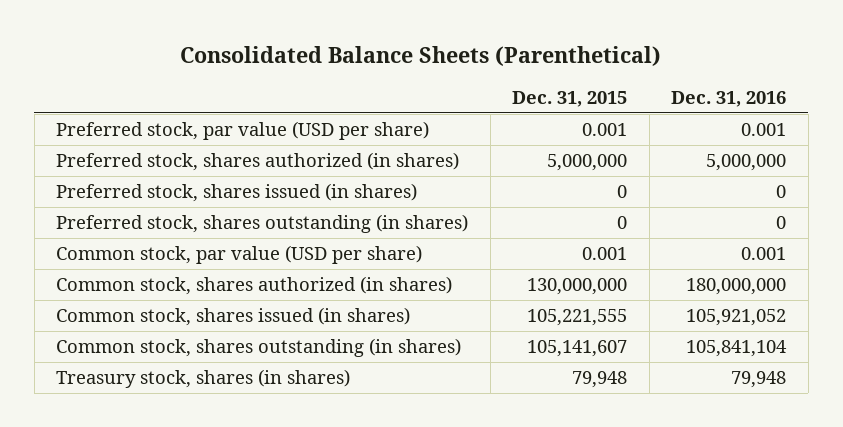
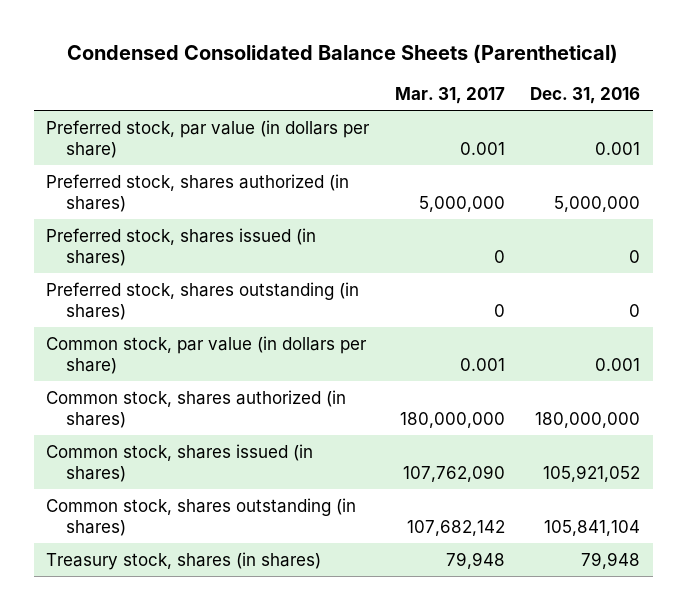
- Consolidated Balance Sheets (Parenthetical)
+ Condensed Consolidated Balance Sheets (Parenthetical)
- | Dec. 31, 2015 | Dec. 31, 2016
+ | Mar. 31, 2017 | Dec. 31, 2016
- Preferred stock, par value (USD per share) | 0.001 | 0.001
+ Preferred stock, par value (in dollars per share) | 0.001 | 0.001
- Common stock, par value (USD per share) | 0.001 | 0.001
+ Common stock, par value (in dollars per share) | 0.001 | 0.001

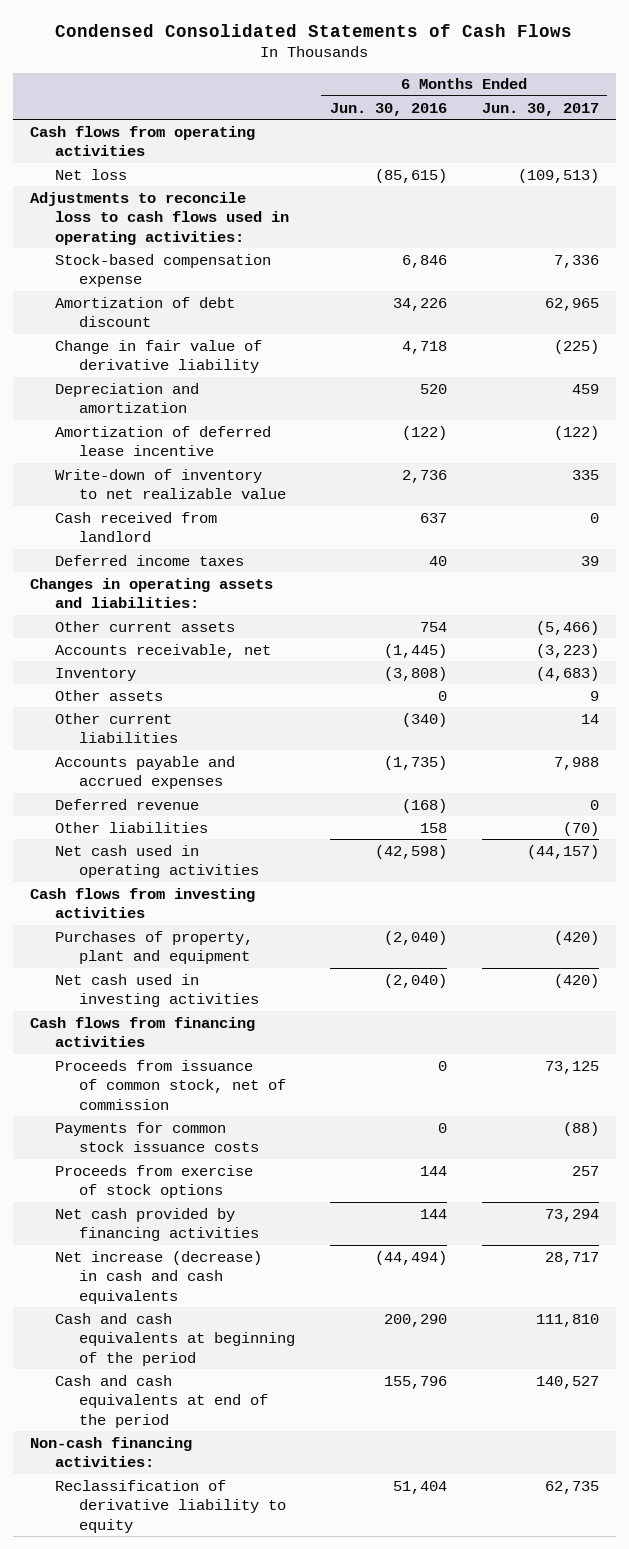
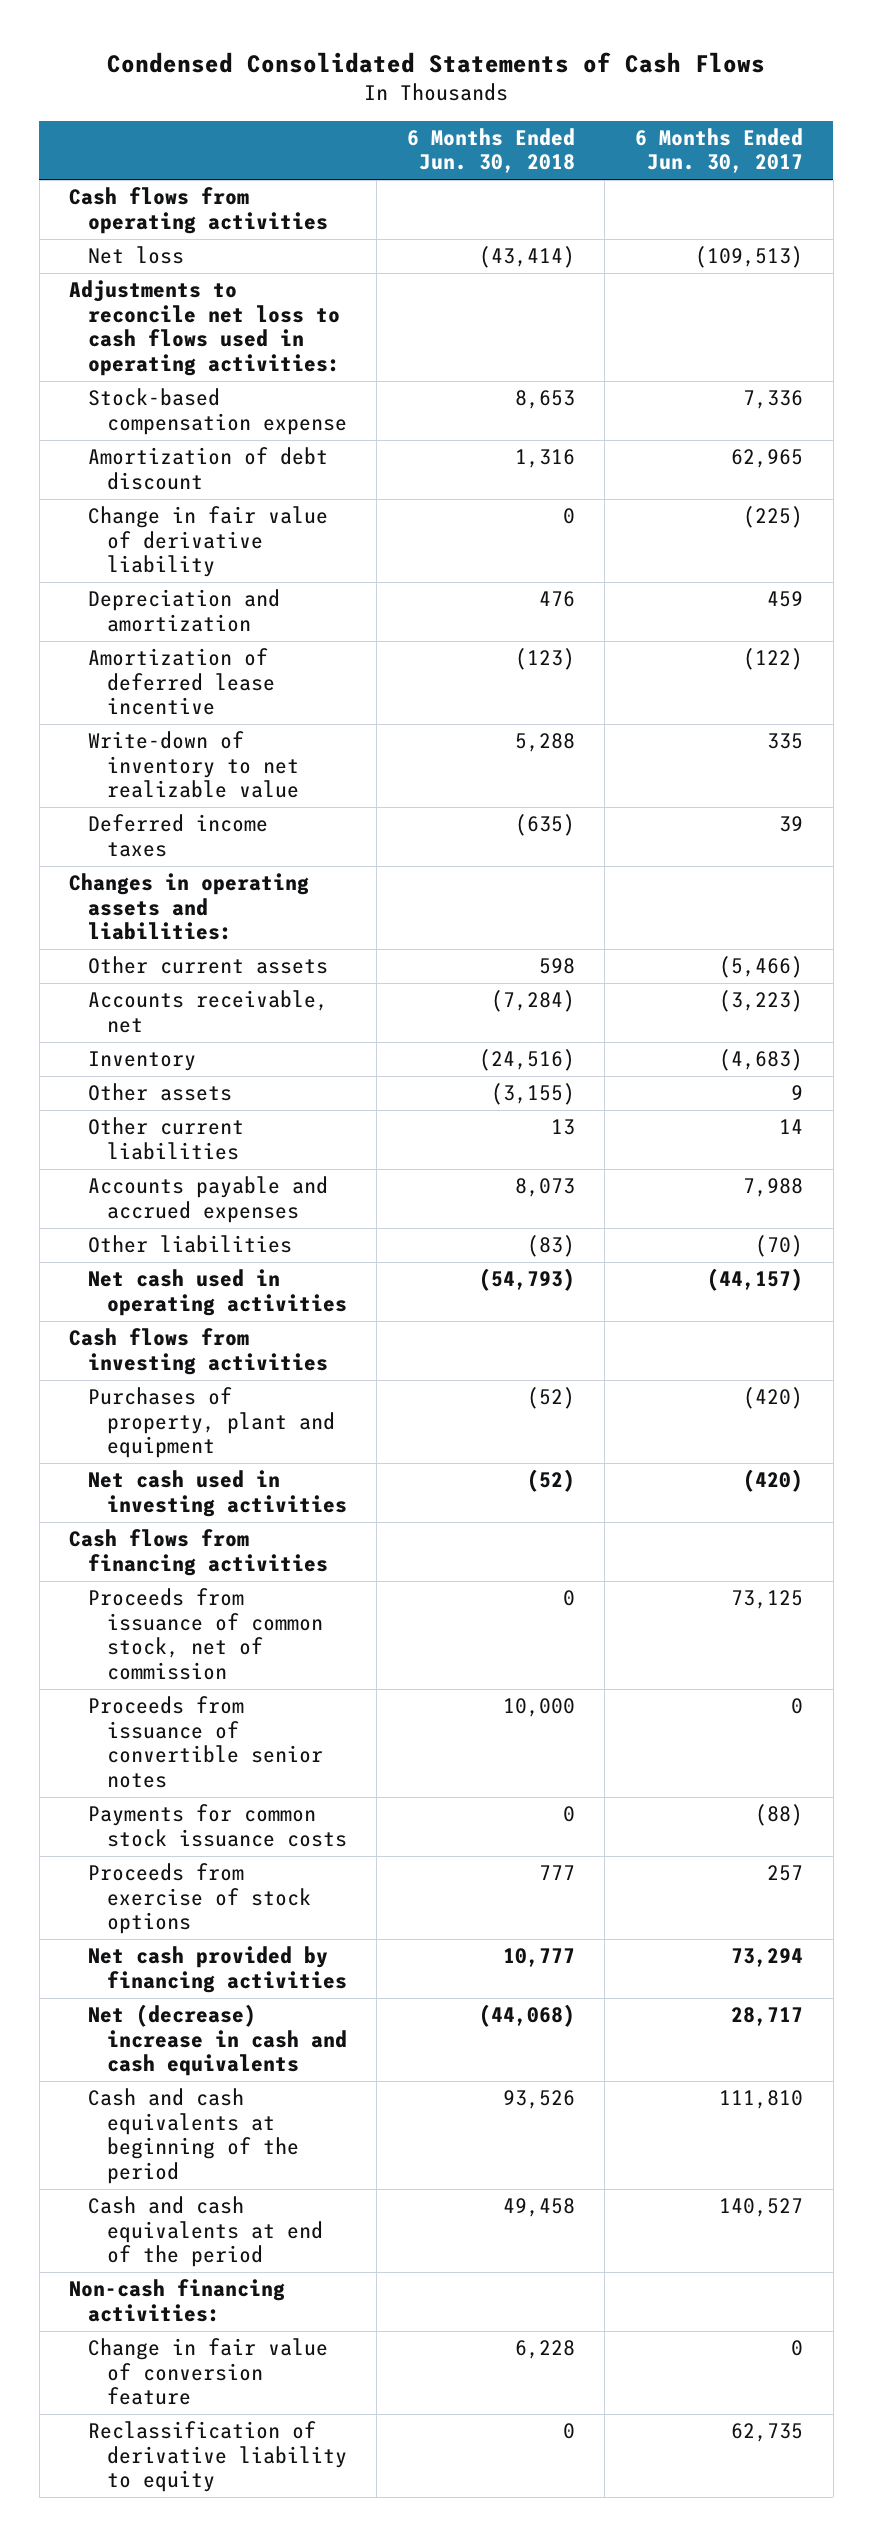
- | 6 Months Ended Jun. 30, 2016 | 6 Months Ended Jun. 30, 2017
+ | 6 Months Ended Jun. 30, 2018 | 6 Months Ended Jun. 30, 2017
- Adjustments to reconcile loss to cash flows used in operating activities:
+ Adjustments to reconcile net loss to cash flows used in operating activities:
- Cash received from landlord | 637 | 0
- Deferred revenue | (168) | 0
+ Proceeds from issuance of convertible senior notes | 10,000 | 0
- Net increase (decrease) in cash and cash equivalents | (44,494) | 28,717
+ Net (decrease) increase in cash and cash equivalents | (44,068) | 28,717
+ Change in fair value of conversion feature | 6,228 | 0

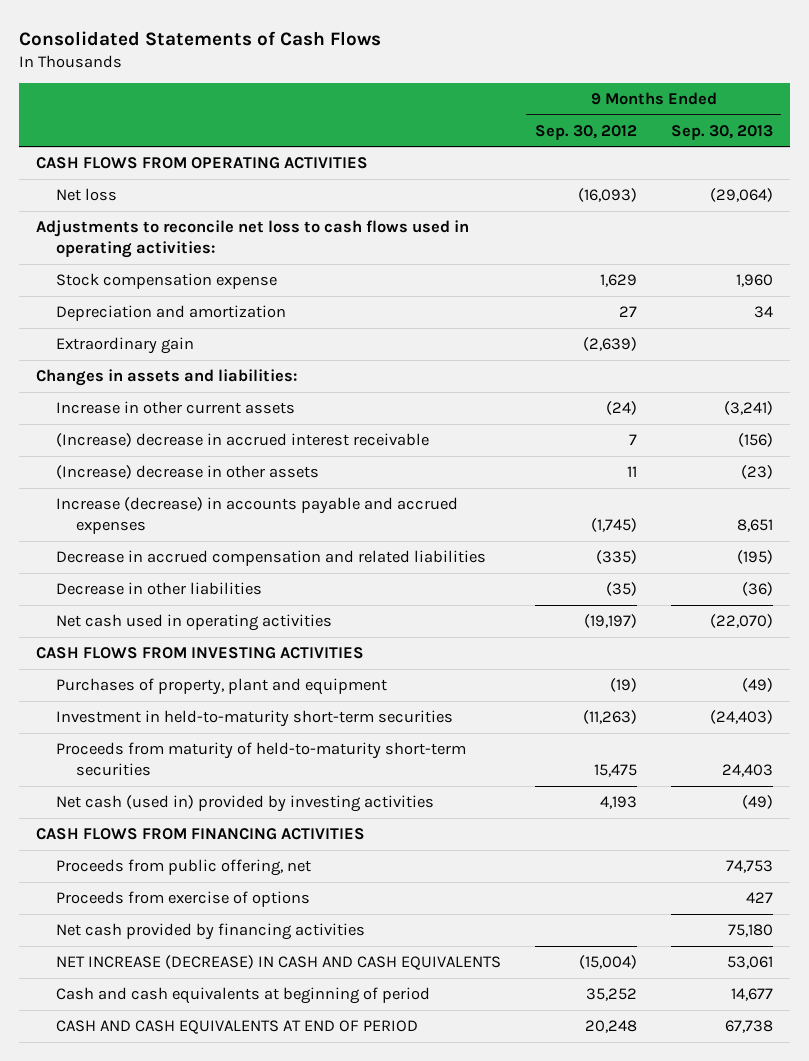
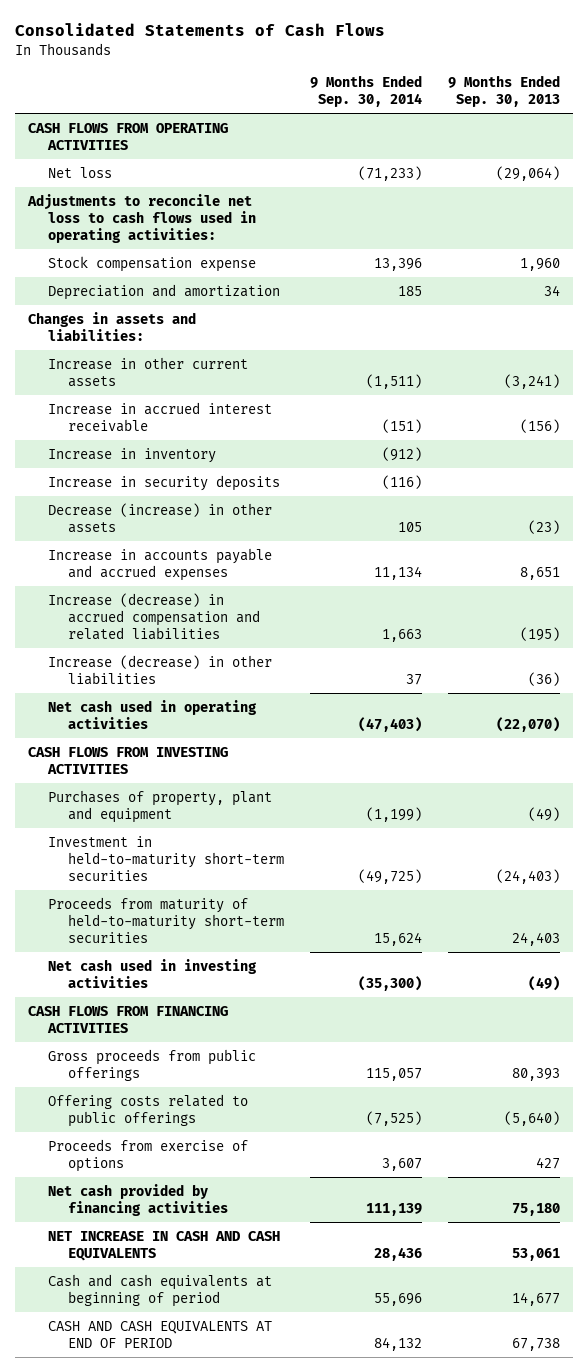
- | 9 Months Ended Sep. 30, 2012 | 9 Months Ended Sep. 30, 2013
+ | 9 Months Ended Sep. 30, 2014 | 9 Months Ended Sep. 30, 2013
- Extraordinary gain | (2,639) |
- (Increase) decrease in accrued interest receivable | 7 | (156)
- (Increase) decrease in other assets | 11 | (23)
- Increase (decrease) in accounts payable and accrued expenses | (1,745) | 8,651
- Decrease in accrued compensation and related liabilities | (335) | (195)
- Decrease in other liabilities | (35) | (36)
+ Increase in accrued interest receivable | (151) | (156)
+ Increase in inventory | (912) |
+ Increase in security deposits | (116) |
+ Decrease (increase) in other assets | 105 | (23)
+ Increase in accounts payable and accrued expenses | 11,134 | 8,651
+ Increase (decrease) in accrued compensation and related liabilities | 1,663 | (195)
+ Increase (decrease) in other liabilities | 37 | (36)
- Net cash (used in) provided by investing activities | 4,193 | (49)
+ Net cash used in investing activities | (35,300) | (49)
- Proceeds from public offering, net | | 74,753
+ Gross proceeds from public offerings | 115,057 | 80,393
+ Offering costs related to public offerings | (7,525) | (5,640)
- NET INCREASE (DECREASE) IN CASH AND CASH EQUIVALENTS | (15,004) | 53,061
+ NET INCREASE IN CASH AND CASH EQUIVALENTS | 28,436 | 53,061

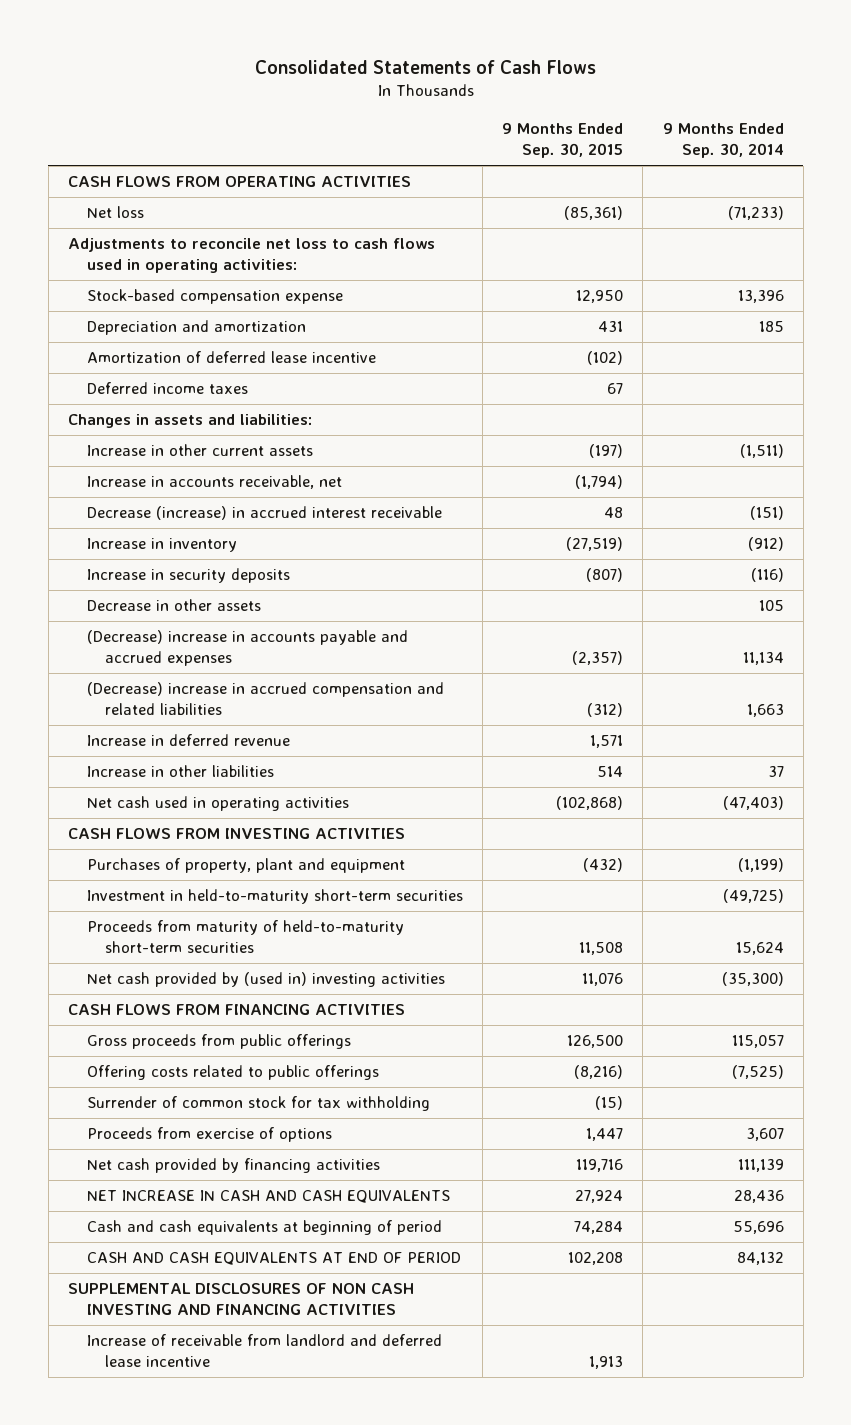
- | 9 Months Ended Sep. 30, 2014 | 9 Months Ended Sep. 30, 2013
+ | 9 Months Ended Sep. 30, 2015 | 9 Months Ended Sep. 30, 2014
- Stock compensation expense | 13,396 | 1,960
+ Stock-based compensation expense | 12,950 | 13,396
+ Amortization of deferred lease incentive | (102) |
+ Deferred income taxes | 67 |
- Increase in accrued interest receivable | (151) | (156)
+ Increase in accounts receivable, net | (1,794) |
+ Decrease (increase) in accrued interest receivable | 48 | (151)
- Decrease (increase) in other assets | 105 | (23)
- Increase in accounts payable and accrued expenses | 11,134 | 8,651
- Increase (decrease) in accrued compensation and related liabilities | 1,663 | (195)
- Increase (decrease) in other liabilities | 37 | (36)
+ Decrease in other assets | | 105
+ (Decrease) increase in accounts payable and accrued expenses | (2,357) | 11,134
+ (Decrease) increase in accrued compensation and related liabilities | (312) | 1,663
+ Increase in deferred revenue | 1,571 |
+ Increase in other liabilities | 514 | 37
- Net cash used in investing activities | (35,300) | (49)
+ Net cash provided by (used in) investing activities | 11,076 | (35,300)
+ Surrender of common stock for tax withholding | (15) |
+ SUPPLEMENTAL DISCLOSURES OF NON CASH INVESTING AND FINANCING ACTIVITIES
+ Increase of receivable from landlord and deferred lease incentive | 1,913 |

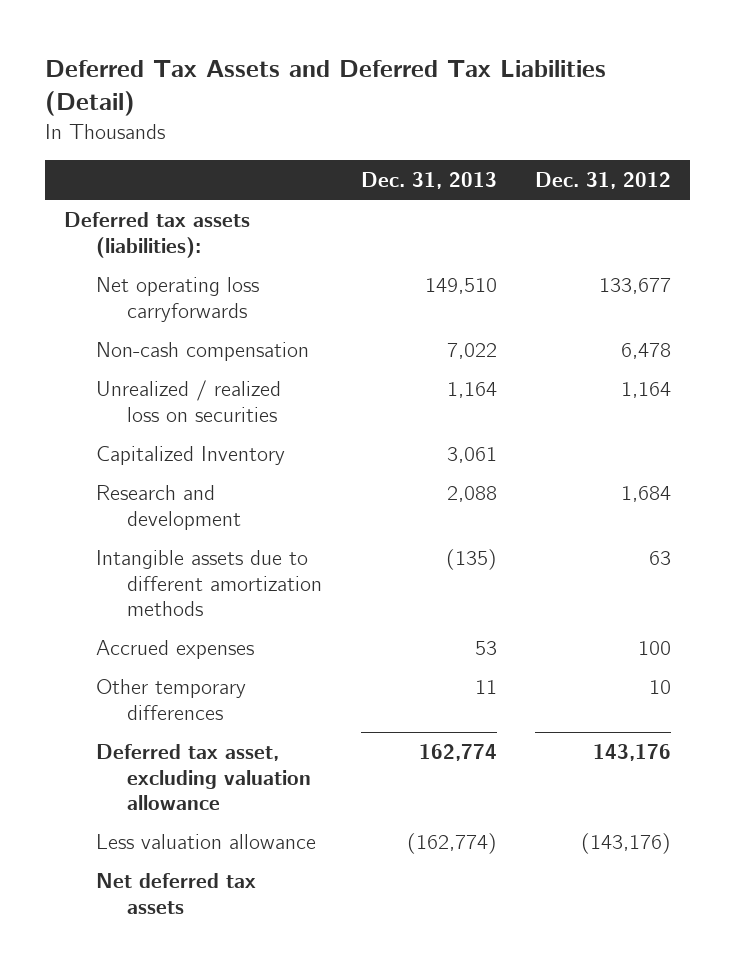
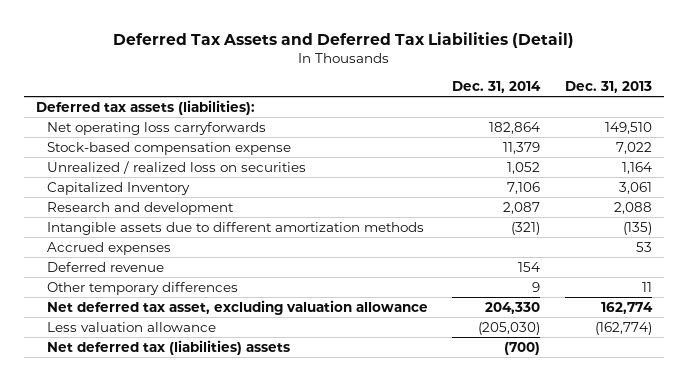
- | Dec. 31, 2013 | Dec. 31, 2012
+ | Dec. 31, 2014 | Dec. 31, 2013
- Non-cash compensation | 7,022 | 6,478
+ Stock-based compensation expense | 11,379 | 7,022
+ Deferred revenue | 154 |
- Deferred tax asset, excluding valuation allowance | 162,774 | 143,176
+ Net deferred tax asset, excluding valuation allowance | 204,330 | 162,774
- Net deferred tax assets
+ Net deferred tax (liabilities) assets | (700) |

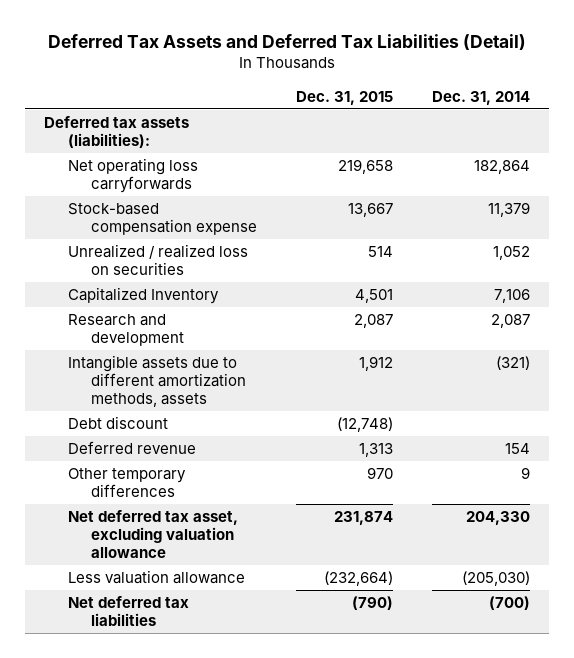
- | Dec. 31, 2014 | Dec. 31, 2013
+ | Dec. 31, 2015 | Dec. 31, 2014
- Intangible assets due to different amortization methods | (321) | (135)
- Accrued expenses | | 53
+ Intangible assets due to different amortization methods, assets | 1,912 | (321)
+ Debt discount | (12,748) |
- Net deferred tax (liabilities) assets | (700) |
+ Net deferred tax liabilities | (790) | (700)

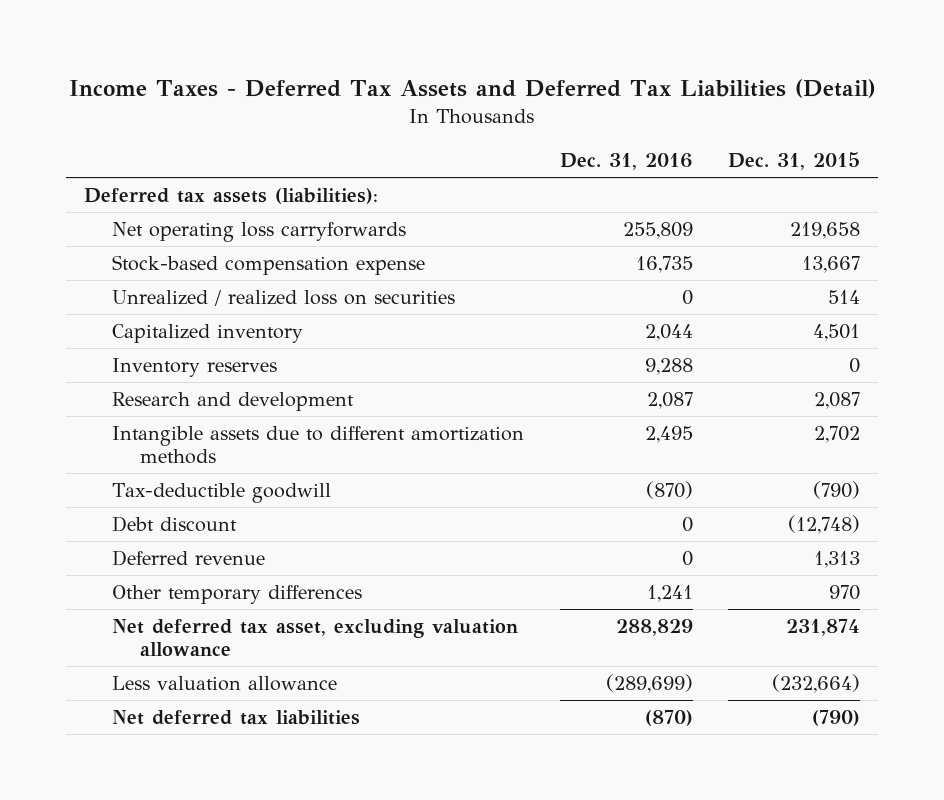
- Deferred Tax Assets and Deferred Tax Liabilities (Detail)
+ Income Taxes - Deferred Tax Assets and Deferred Tax Liabilities (Detail)
- | Dec. 31, 2015 | Dec. 31, 2014
+ | Dec. 31, 2016 | Dec. 31, 2015
- Capitalized Inventory | 4,501 | 7,106
+ Capitalized inventory | 2,044 | 4,501
+ Inventory reserves | 9,288 | 0
- Intangible assets due to different amortization methods, assets | 1,912 | (321)
+ Intangible assets due to different amortization methods | 2,495 | 2,702
+ Tax-deductible goodwill | (870) | (790)

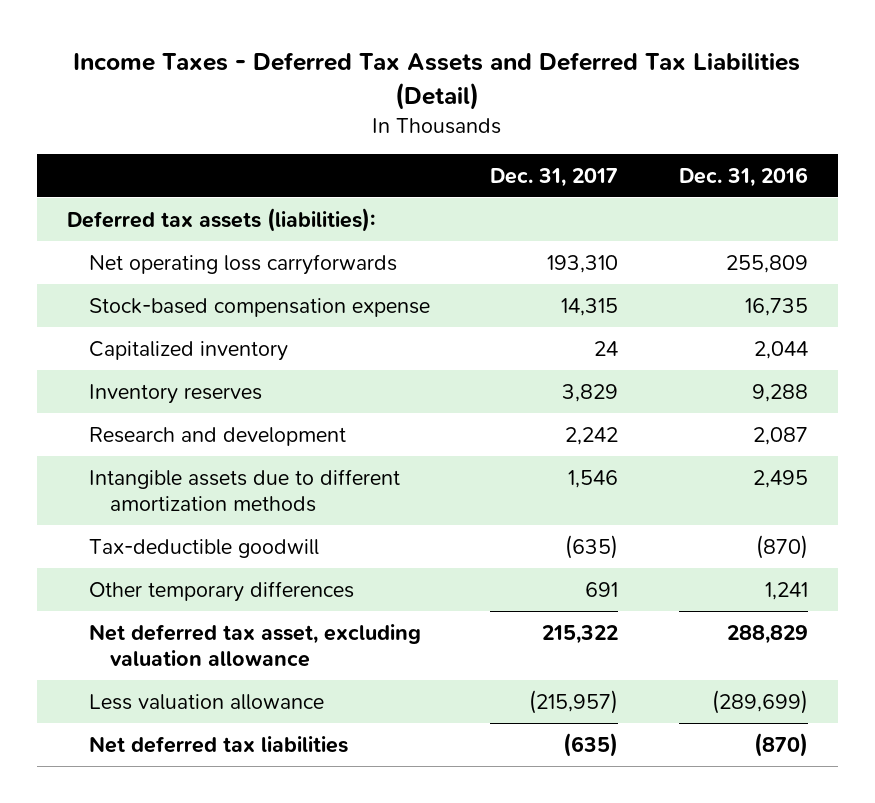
- | Dec. 31, 2016 | Dec. 31, 2015
+ | Dec. 31, 2017 | Dec. 31, 2016
- Unrealized / realized loss on securities | 0 | 514
- Debt discount | 0 | (12,748)
- Deferred revenue | 0 | 1,313

